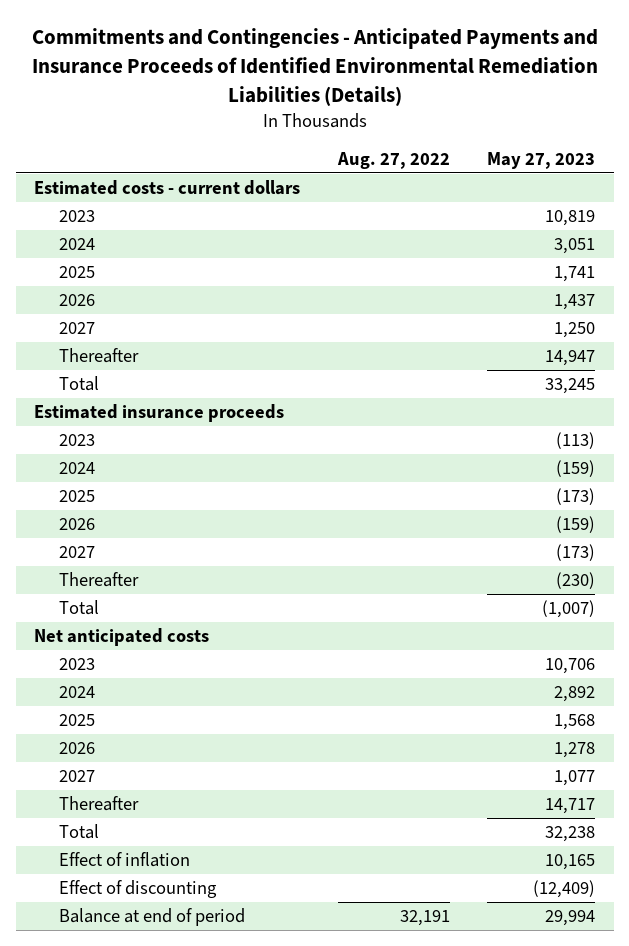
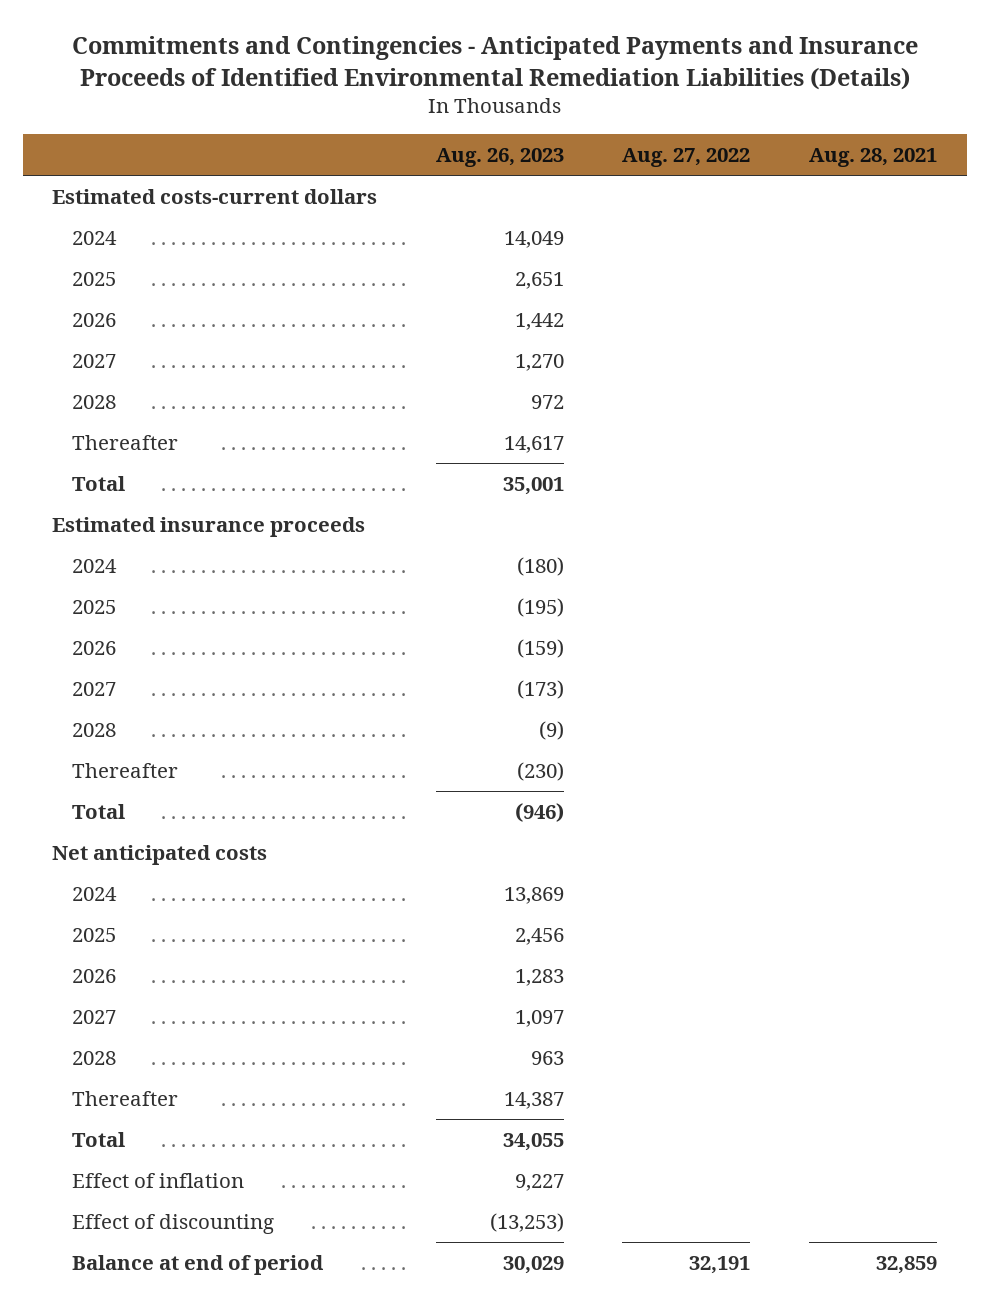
- | Aug. 27, 2022 | May 27, 2023
+ | Aug. 26, 2023 | Aug. 27, 2022 | Aug. 28, 2021
- Estimated costs - current dollars
- 2023 | | 10,819
+ Estimated costs-current dollars
+ 2028 | 972 | |
- 2023 | | (113)
+ 2028 | (9) | |
- 2023 | | 10,706
+ 2028 | 963 | |

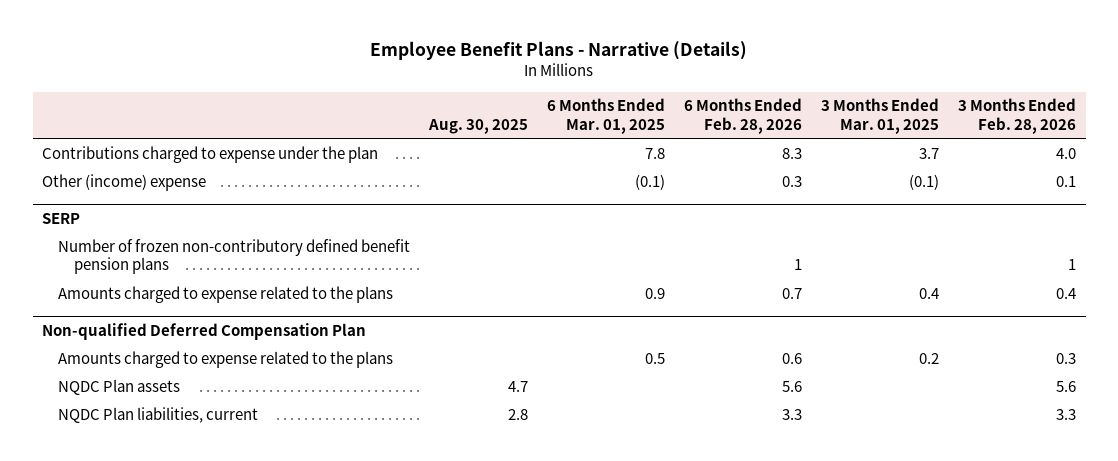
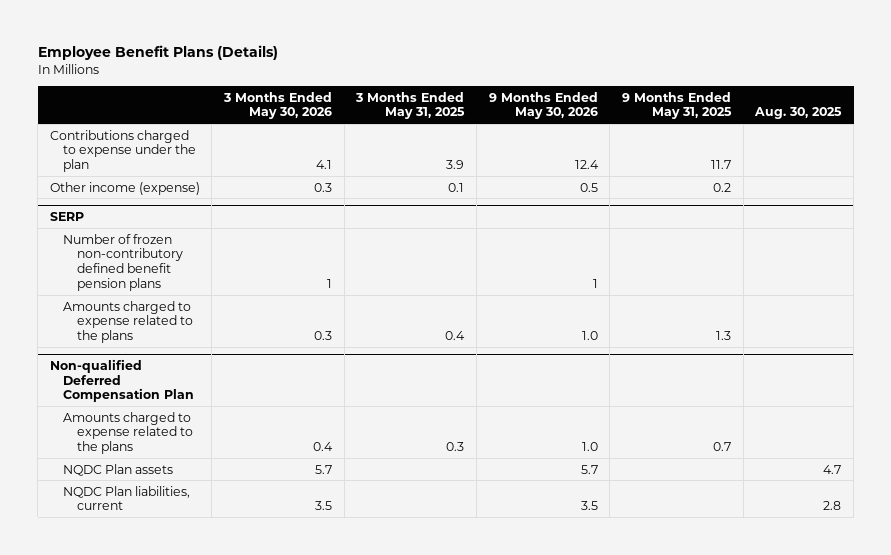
- Employee Benefit Plans - Narrative (Details)
+ Employee Benefit Plans (Details)
- | Aug. 30, 2025 | 6 Months Ended Mar. 01, 2025 | 6 Months Ended Feb. 28, 2026 | 3 Months Ended Mar. 01, 2025 | 3 Months Ended Feb. 28, 2026
+ | 3 Months Ended May 30, 2026 | 3 Months Ended May 31, 2025 | 9 Months Ended May 30, 2026 | 9 Months Ended May 31, 2025 | Aug. 30, 2025
- Other (income) expense | | (0.1) | 0.3 | (0.1) | 0.1
+ Other income (expense) | 0.3 | 0.1 | 0.5 | 0.2 |

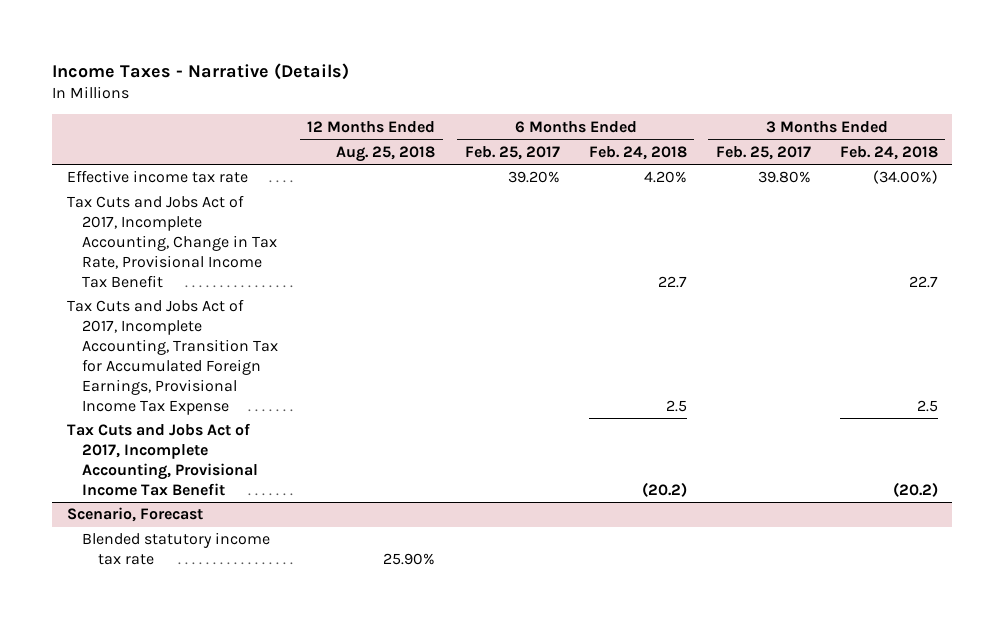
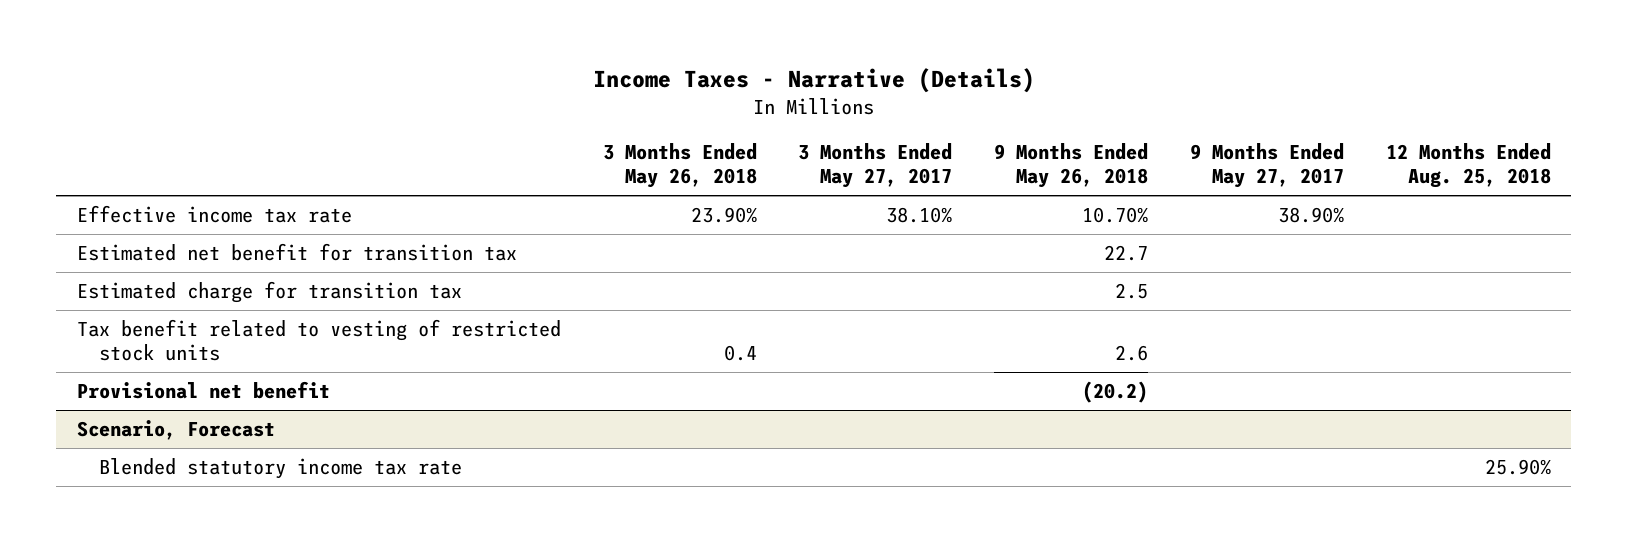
- | 12 Months Ended Aug. 25, 2018 | 6 Months Ended Feb. 25, 2017 | 6 Months Ended Feb. 24, 2018 | 3 Months Ended Feb. 25, 2017 | 3 Months Ended Feb. 24, 2018
+ | 3 Months Ended May 26, 2018 | 3 Months Ended May 27, 2017 | 9 Months Ended May 26, 2018 | 9 Months Ended May 27, 2017 | 12 Months Ended Aug. 25, 2018
- Tax Cuts and Jobs Act of 2017, Incomplete Accounting, Change in Tax Rate, Provisional Income Tax Benefit | | | 22.7 | | 22.7
- Tax Cuts and Jobs Act of 2017, Incomplete Accounting, Transition Tax for Accumulated Foreign Earnings, Provisional Income Tax Expense | | | 2.5 | | 2.5
- Tax Cuts and Jobs Act of 2017, Incomplete Accounting, Provisional Income Tax Benefit | | | (20.2) | | (20.2)
+ Estimated net benefit for transition tax | | | 22.7 | |
+ Estimated charge for transition tax | | | 2.5 | |
+ Tax benefit related to vesting of restricted stock units | 0.4 | | 2.6 | |
+ Provisional net benefit | | | (20.2) | |

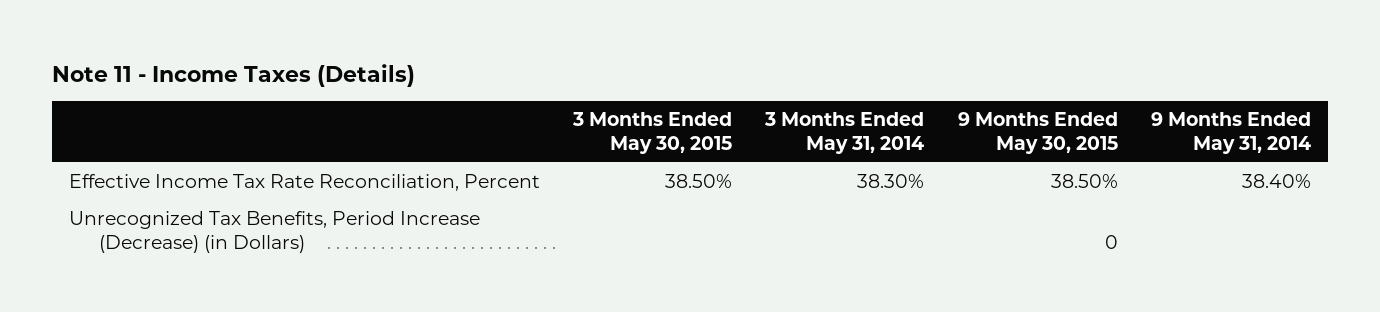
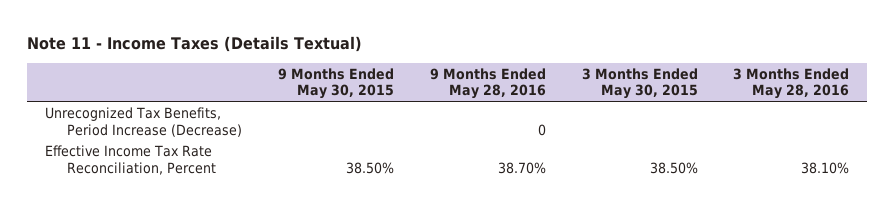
- Note 11 - Income Taxes (Details)
+ Note 11 - Income Taxes (Details Textual)
- | 3 Months Ended May 30, 2015 | 3 Months Ended May 31, 2014 | 9 Months Ended May 30, 2015 | 9 Months Ended May 31, 2014
+ | 9 Months Ended May 30, 2015 | 9 Months Ended May 28, 2016 | 3 Months Ended May 30, 2015 | 3 Months Ended May 28, 2016
+ Unrecognized Tax Benefits, Period Increase (Decrease) | | 0 | |
- Unrecognized Tax Benefits, Period Increase (Decrease) (in Dollars) | | | 0 |

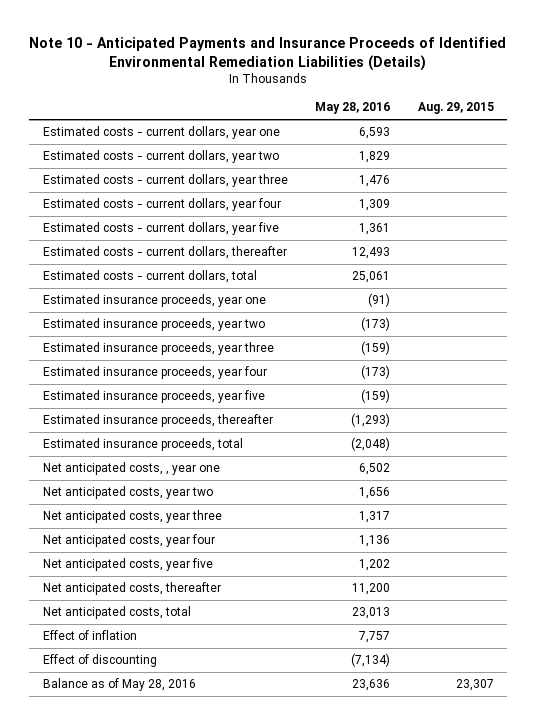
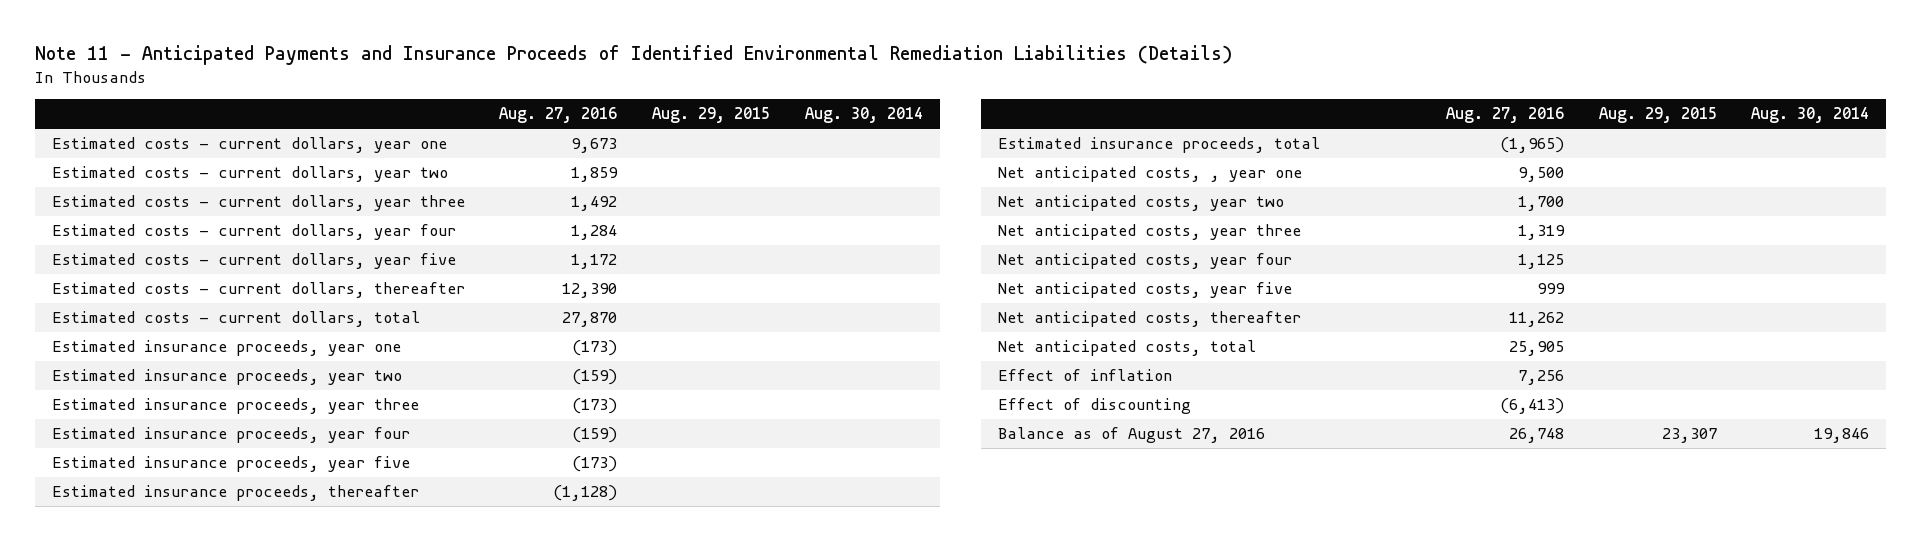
- Note 10 - Anticipated Payments and Insurance Proceeds of Identified Environmental Remediation Liabilities (Details)
+ Note 11 - Anticipated Payments and Insurance Proceeds of Identified Environmental Remediation Liabilities (Details)
- | May 28, 2016 | Aug. 29, 2015
+ | Aug. 27, 2016 | Aug. 29, 2015 | Aug. 30, 2014
- Balance as of May 28, 2016 | 23,636 | 23,307
+ Balance as of August 27, 2016 | 26,748 | 23,307 | 19,846

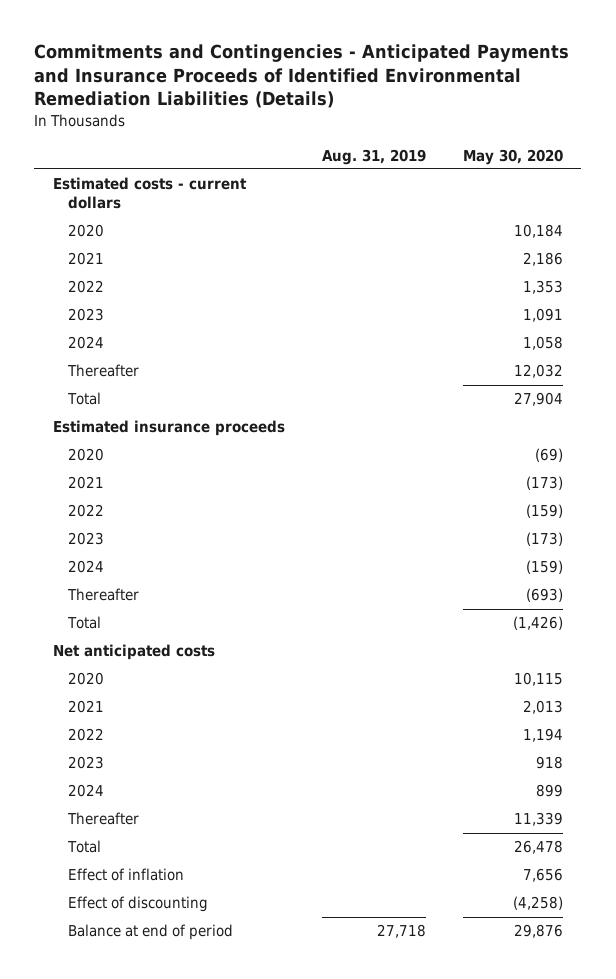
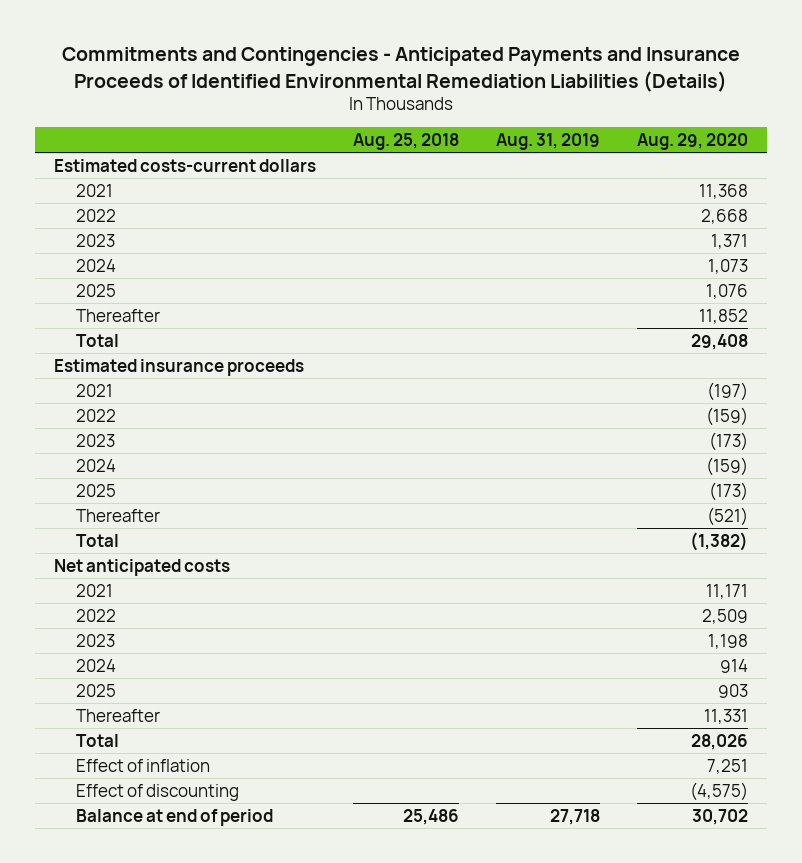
- | Aug. 31, 2019 | May 30, 2020
+ | Aug. 25, 2018 | Aug. 31, 2019 | Aug. 29, 2020
- Estimated costs - current dollars
- 2020 | | 10,184
+ Estimated costs-current dollars
+ 2025 | | | 1,076
- 2020 | | (69)
+ 2025 | | | (173)
- 2020 | | 10,115
+ 2025 | | | 903

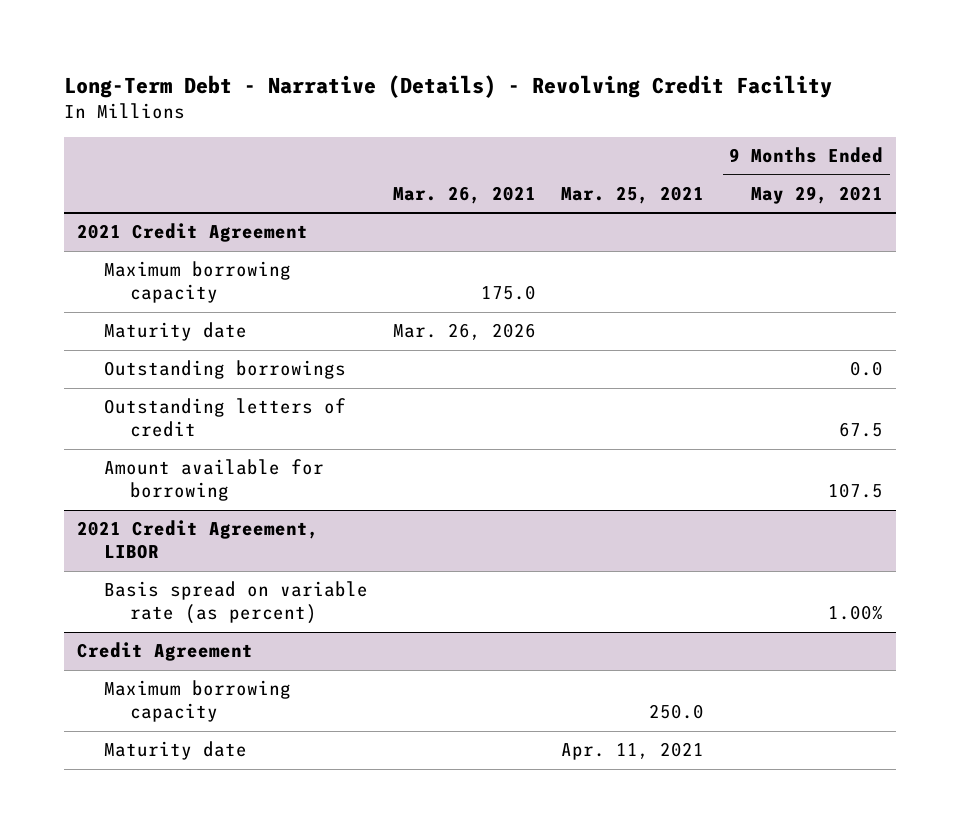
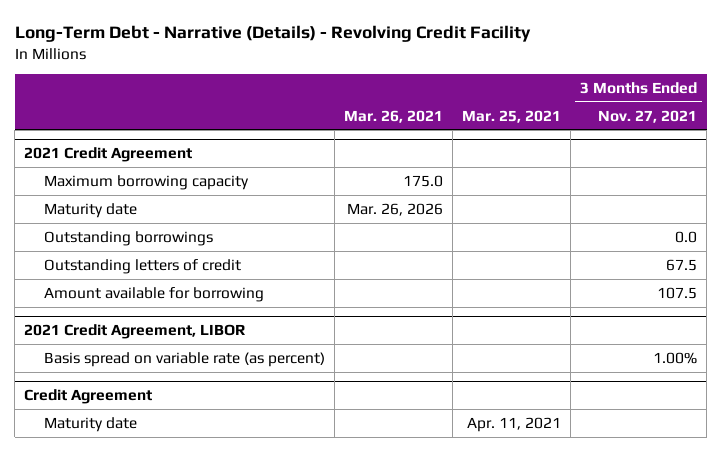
- | Mar. 26, 2021 | Mar. 25, 2021 | 9 Months Ended May 29, 2021
+ | Mar. 26, 2021 | Mar. 25, 2021 | 3 Months Ended Nov. 27, 2021
@ Credit Agreement
- Maximum borrowing capacity | | 250.0 |

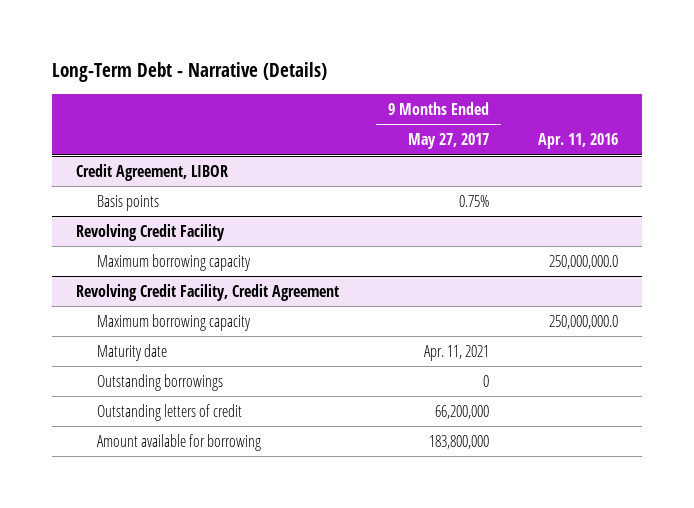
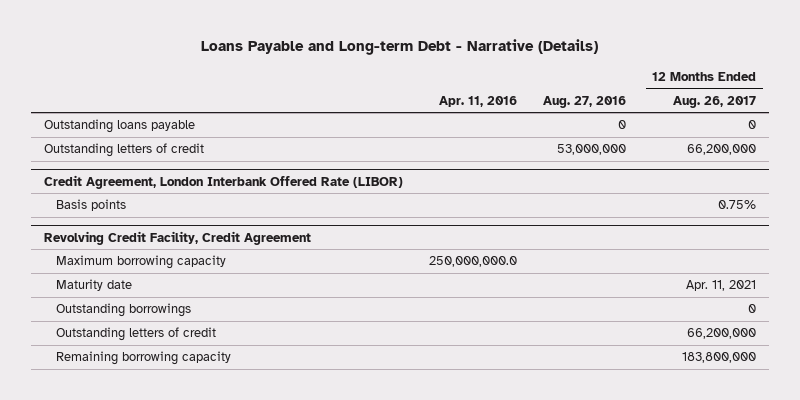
- Long-Term Debt - Narrative (Details)
+ Loans Payable and Long-term Debt - Narrative (Details)
- | 9 Months Ended May 27, 2017 | Apr. 11, 2016
+ | Apr. 11, 2016 | Aug. 27, 2016 | 12 Months Ended Aug. 26, 2017
- Credit Agreement, LIBOR
+ Outstanding loans payable | | 0 | 0
+ Outstanding letters of credit | | 53,000,000 | 66,200,000
+ Credit Agreement, London Interbank Offered Rate (LIBOR)
- Revolving Credit Facility
- Maximum borrowing capacity | | 250,000,000.0
@ Revolving Credit Facility, Credit Agreement
- Amount available for borrowing | 183,800,000 |
+ Remaining borrowing capacity | | | 183,800,000

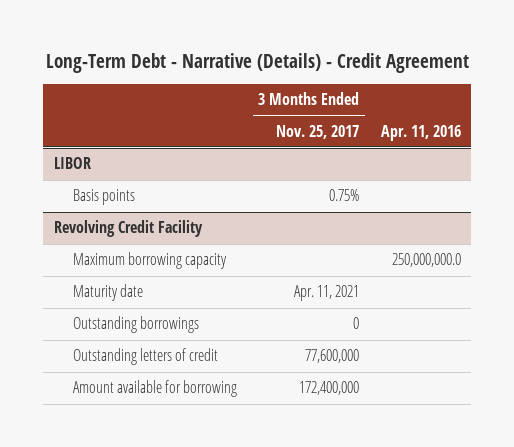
- Loans Payable and Long-term Debt - Narrative (Details)
+ Long-Term Debt - Narrative (Details) - Credit Agreement
- | Apr. 11, 2016 | Aug. 27, 2016 | 12 Months Ended Aug. 26, 2017
+ | 3 Months Ended Nov. 25, 2017 | Apr. 11, 2016
- Outstanding loans payable | | 0 | 0
- Outstanding letters of credit | | 53,000,000 | 66,200,000
- Credit Agreement, London Interbank Offered Rate (LIBOR)
+ LIBOR
- Revolving Credit Facility, Credit Agreement
+ Revolving Credit Facility
- Remaining borrowing capacity | | | 183,800,000
+ Amount available for borrowing | 172,400,000 |

